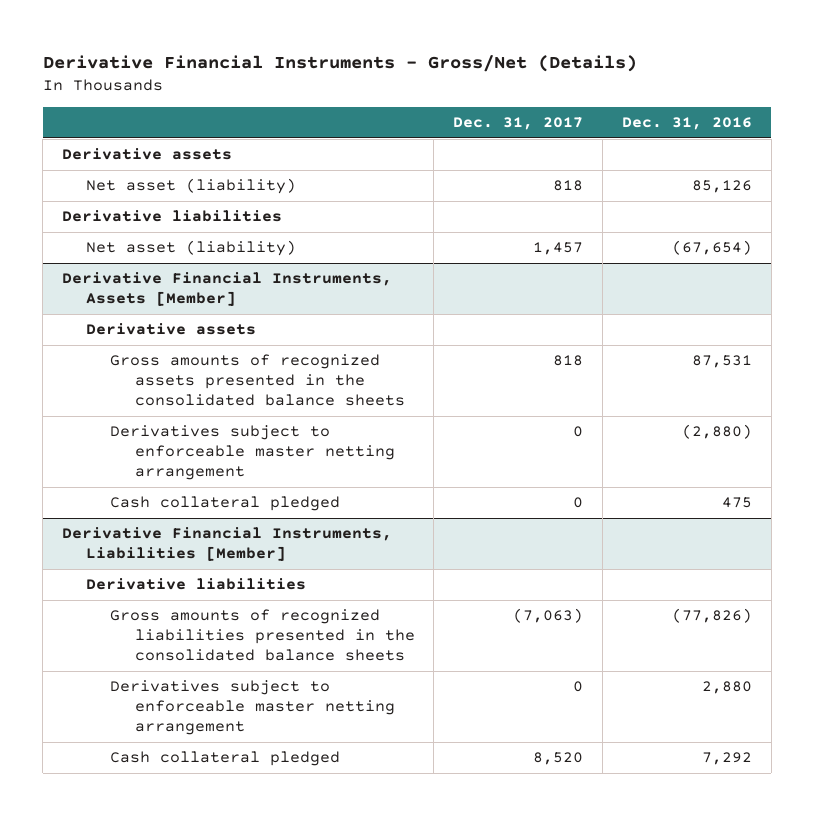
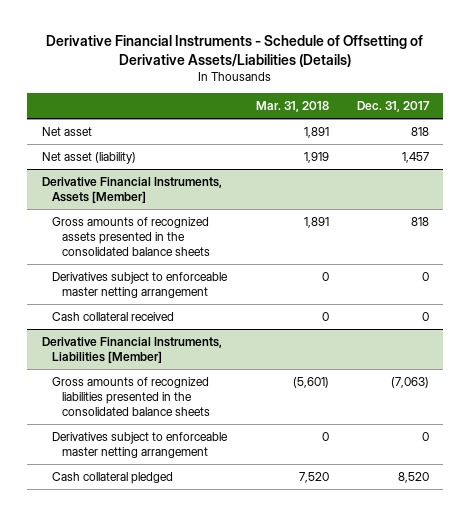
- Derivative Financial Instruments - Gross/Net (Details)
+ Derivative Financial Instruments - Schedule of Offsetting of Derivative Assets/Liabilities (Details)
- | Dec. 31, 2017 | Dec. 31, 2016
+ | Mar. 31, 2018 | Dec. 31, 2017
- Derivative assets
- Net asset (liability) | 818 | 85,126
- Derivative liabilities
+ Net asset | 1,891 | 818
@ Derivative Financial Instruments, Assets [Member]
- Derivative assets
- Cash collateral pledged | 0 | 475
+ Cash collateral received | 0 | 0
@ Derivative Financial Instruments, Liabilities [Member]
- Derivative liabilities

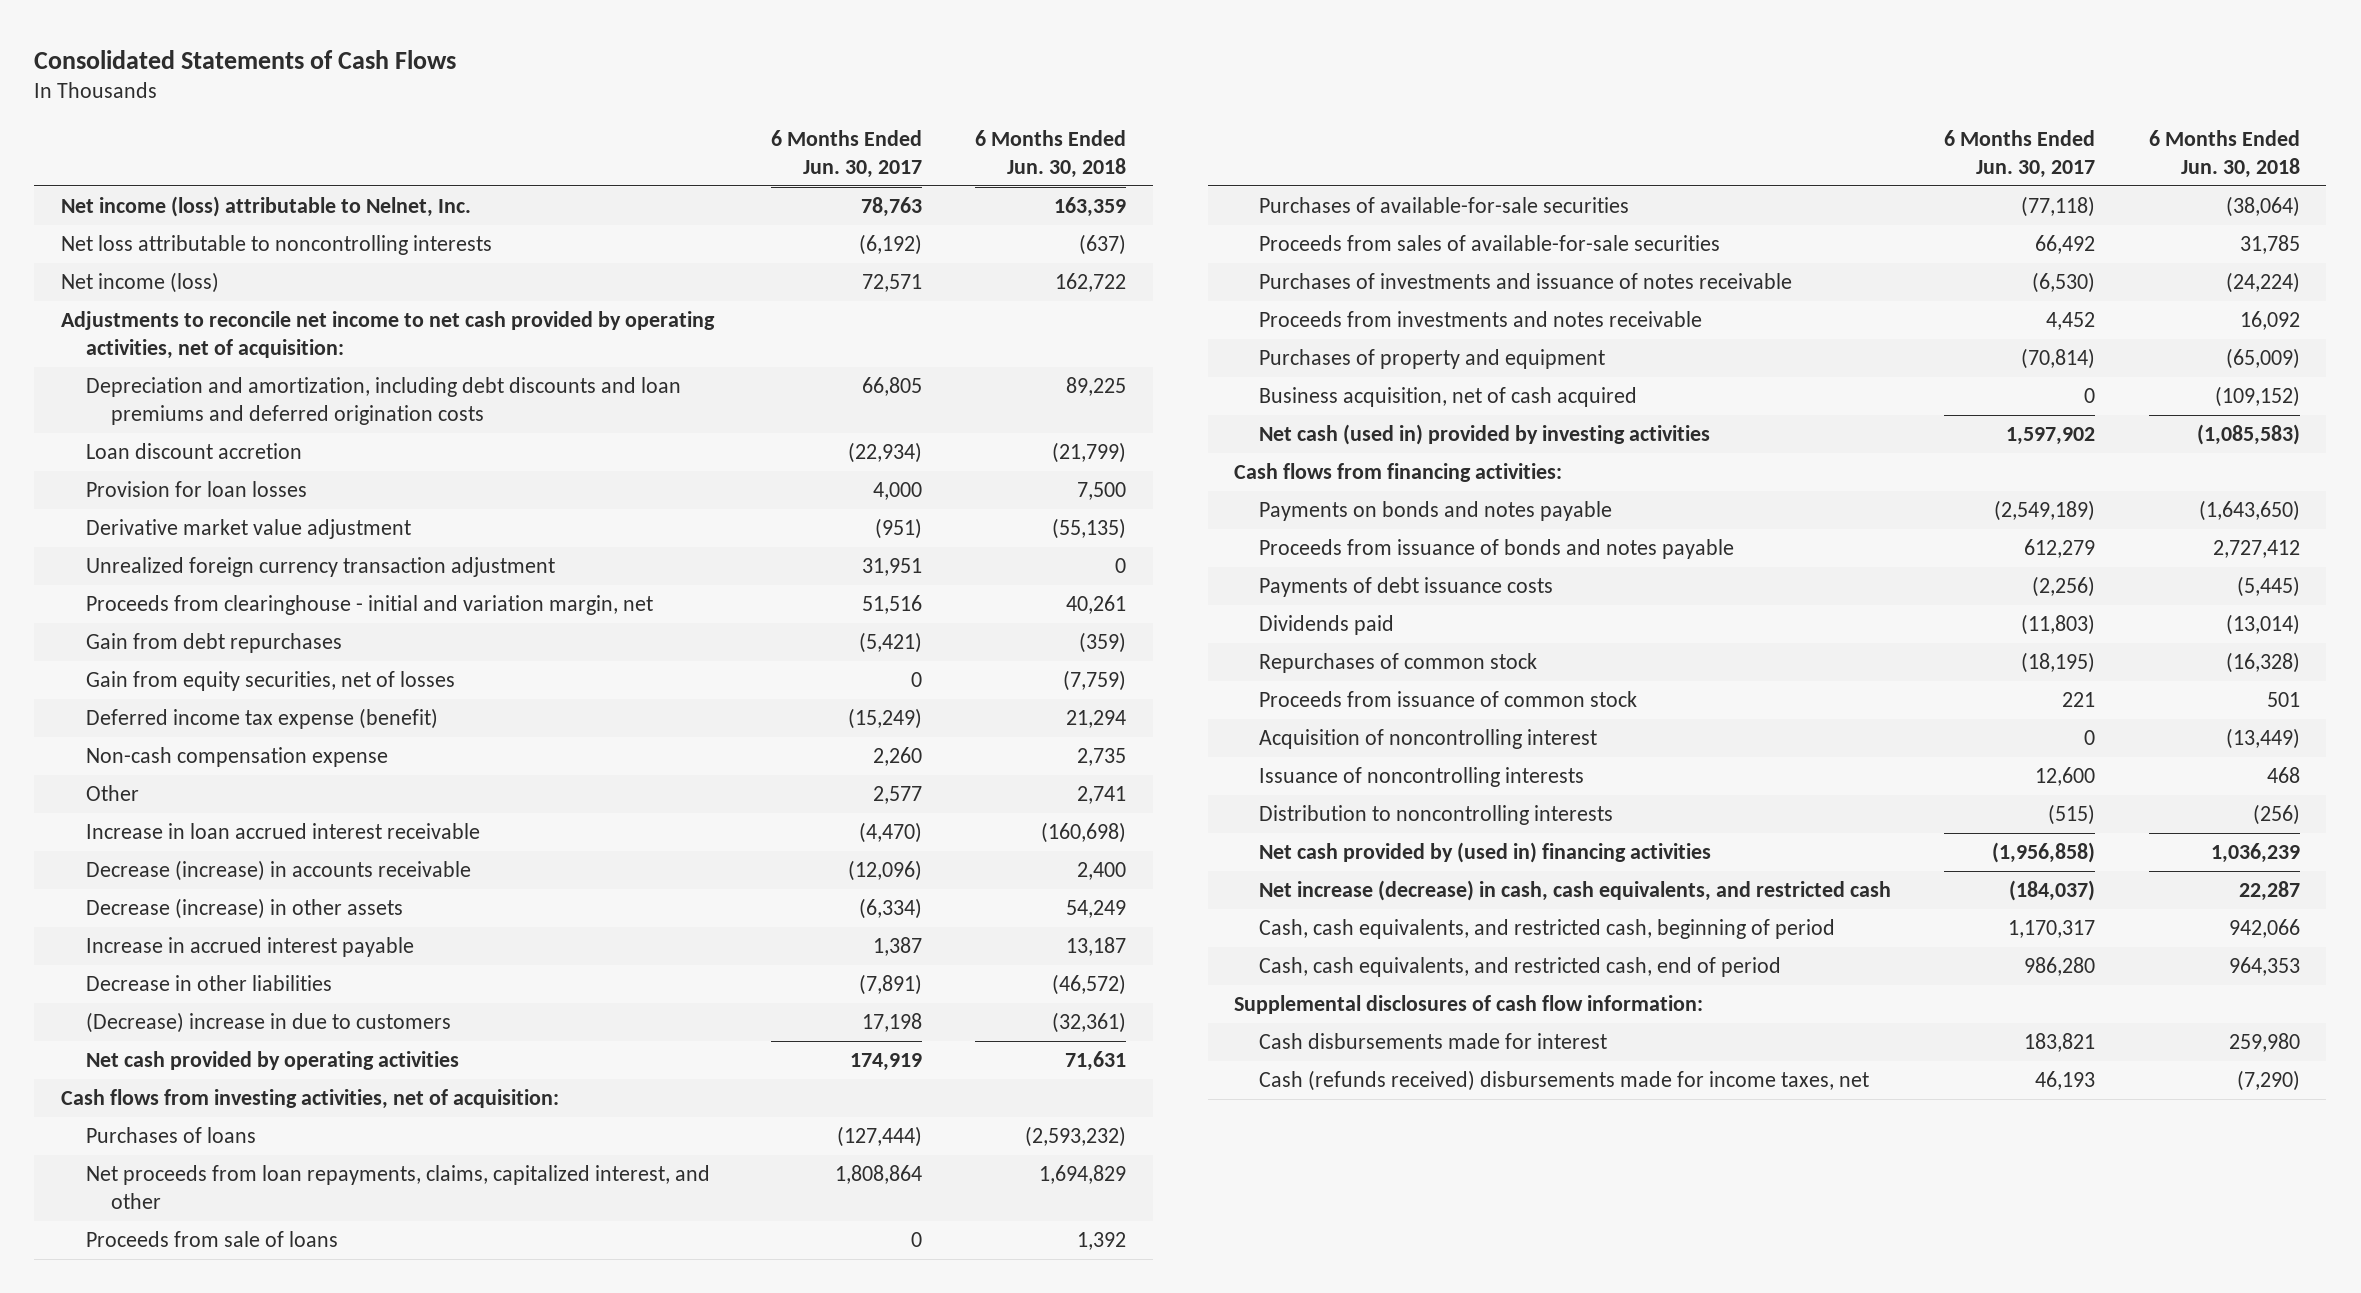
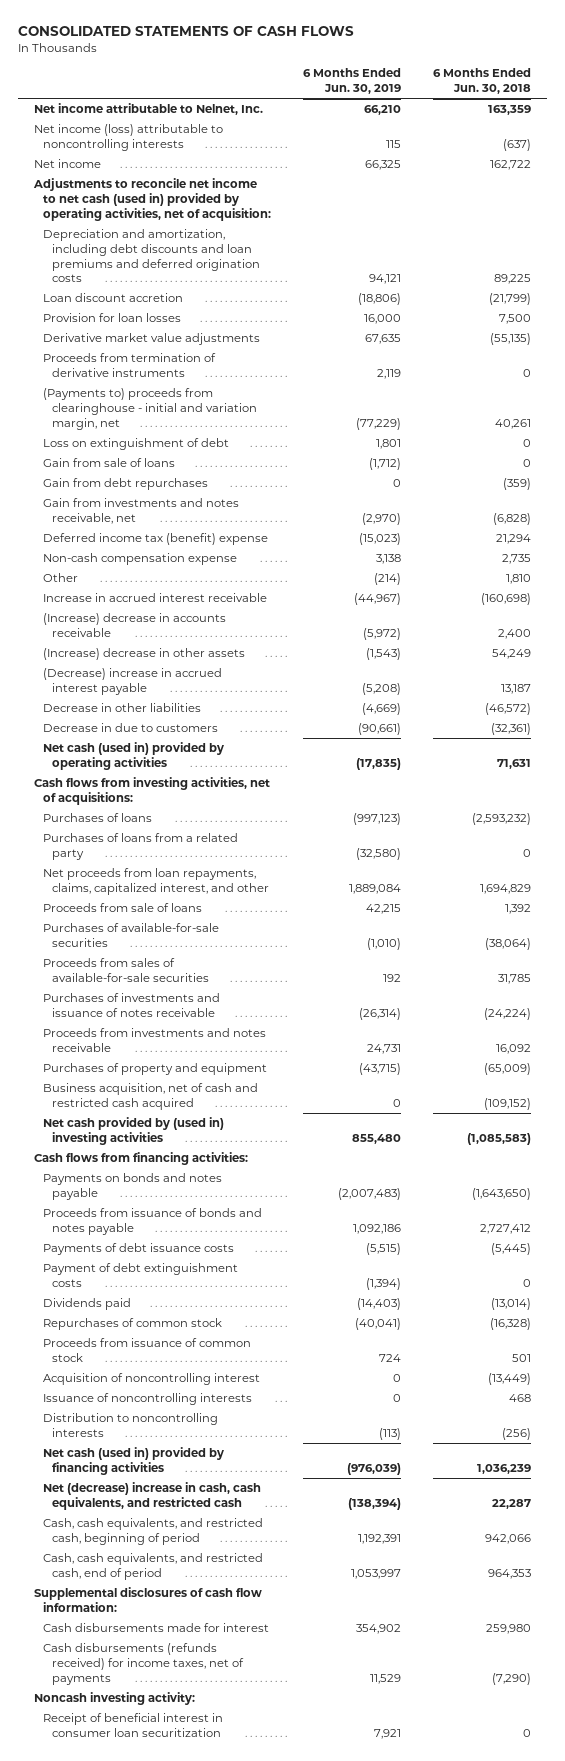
- Consolidated Statements of Cash Flows
+ CONSOLIDATED STATEMENTS OF CASH FLOWS
- | 6 Months Ended Jun. 30, 2017 | 6 Months Ended Jun. 30, 2018
+ | 6 Months Ended Jun. 30, 2019 | 6 Months Ended Jun. 30, 2018
- Net income (loss) attributable to Nelnet, Inc. | 78,763 | 163,359
- Net loss attributable to noncontrolling interests | (6,192) | (637)
- Net income (loss) | 72,571 | 162,722
- Adjustments to reconcile net income to net cash provided by operating activities, net of acquisition:
+ Net income attributable to Nelnet, Inc. | 66,210 | 163,359
+ Net income (loss) attributable to noncontrolling interests | 115 | (637)
+ Net income | 66,325 | 162,722
+ Adjustments to reconcile net income to net cash (used in) provided by operating activities, net of acquisition:
- Derivative market value adjustment | (951) | (55,135)
- Unrealized foreign currency transaction adjustment | 31,951 | 0
- Proceeds from clearinghouse - initial and variation margin, net | 51,516 | 40,261
+ Derivative market value adjustments | 67,635 | (55,135)
+ Proceeds from termination of derivative instruments | 2,119 | 0
+ (Payments to) proceeds from clearinghouse - initial and variation margin, net | (77,229) | 40,261
+ Loss on extinguishment of debt | 1,801 | 0
+ Gain from sale of loans | (1,712) | 0
- Gain from equity securities, net of losses | 0 | (7,759)
- Deferred income tax expense (benefit) | (15,249) | 21,294
+ Gain from investments and notes receivable, net | (2,970) | (6,828)
+ Deferred income tax (benefit) expense | (15,023) | 21,294
- Other | 2,577 | 2,741
- Increase in loan accrued interest receivable | (4,470) | (160,698)
- Decrease (increase) in accounts receivable | (12,096) | 2,400
- Decrease (increase) in other assets | (6,334) | 54,249
- Increase in accrued interest payable | 1,387 | 13,187
+ Other | (214) | 1,810
+ Increase in accrued interest receivable | (44,967) | (160,698)
+ (Increase) decrease in accounts receivable | (5,972) | 2,400
+ (Increase) decrease in other assets | (1,543) | 54,249
+ (Decrease) increase in accrued interest payable | (5,208) | 13,187
- (Decrease) increase in due to customers | 17,198 | (32,361)
- Net cash provided by operating activities | 174,919 | 71,631
- Cash flows from investing activities, net of acquisition:
+ Decrease in due to customers | (90,661) | (32,361)
+ Net cash (used in) provided by operating activities | (17,835) | 71,631
+ Cash flows from investing activities, net of acquisitions:
+ Purchases of loans from a related party | (32,580) | 0
- Business acquisition, net of cash acquired | 0 | (109,152)
- Net cash (used in) provided by investing activities | 1,597,902 | (1,085,583)
+ Business acquisition, net of cash and restricted cash acquired | 0 | (109,152)
+ Net cash provided by (used in) investing activities | 855,480 | (1,085,583)
+ Payment of debt extinguishment costs | (1,394) | 0
- Net cash provided by (used in) financing activities | (1,956,858) | 1,036,239
- Net increase (decrease) in cash, cash equivalents, and restricted cash | (184,037) | 22,287
+ Net cash (used in) provided by financing activities | (976,039) | 1,036,239
+ Net (decrease) increase in cash, cash equivalents, and restricted cash | (138,394) | 22,287
- Cash (refunds received) disbursements made for income taxes, net | 46,193 | (7,290)
+ Cash disbursements (refunds received) for income taxes, net of payments | 11,529 | (7,290)
+ Noncash investing activity:
+ Receipt of beneficial interest in consumer loan securitization | 7,921 | 0

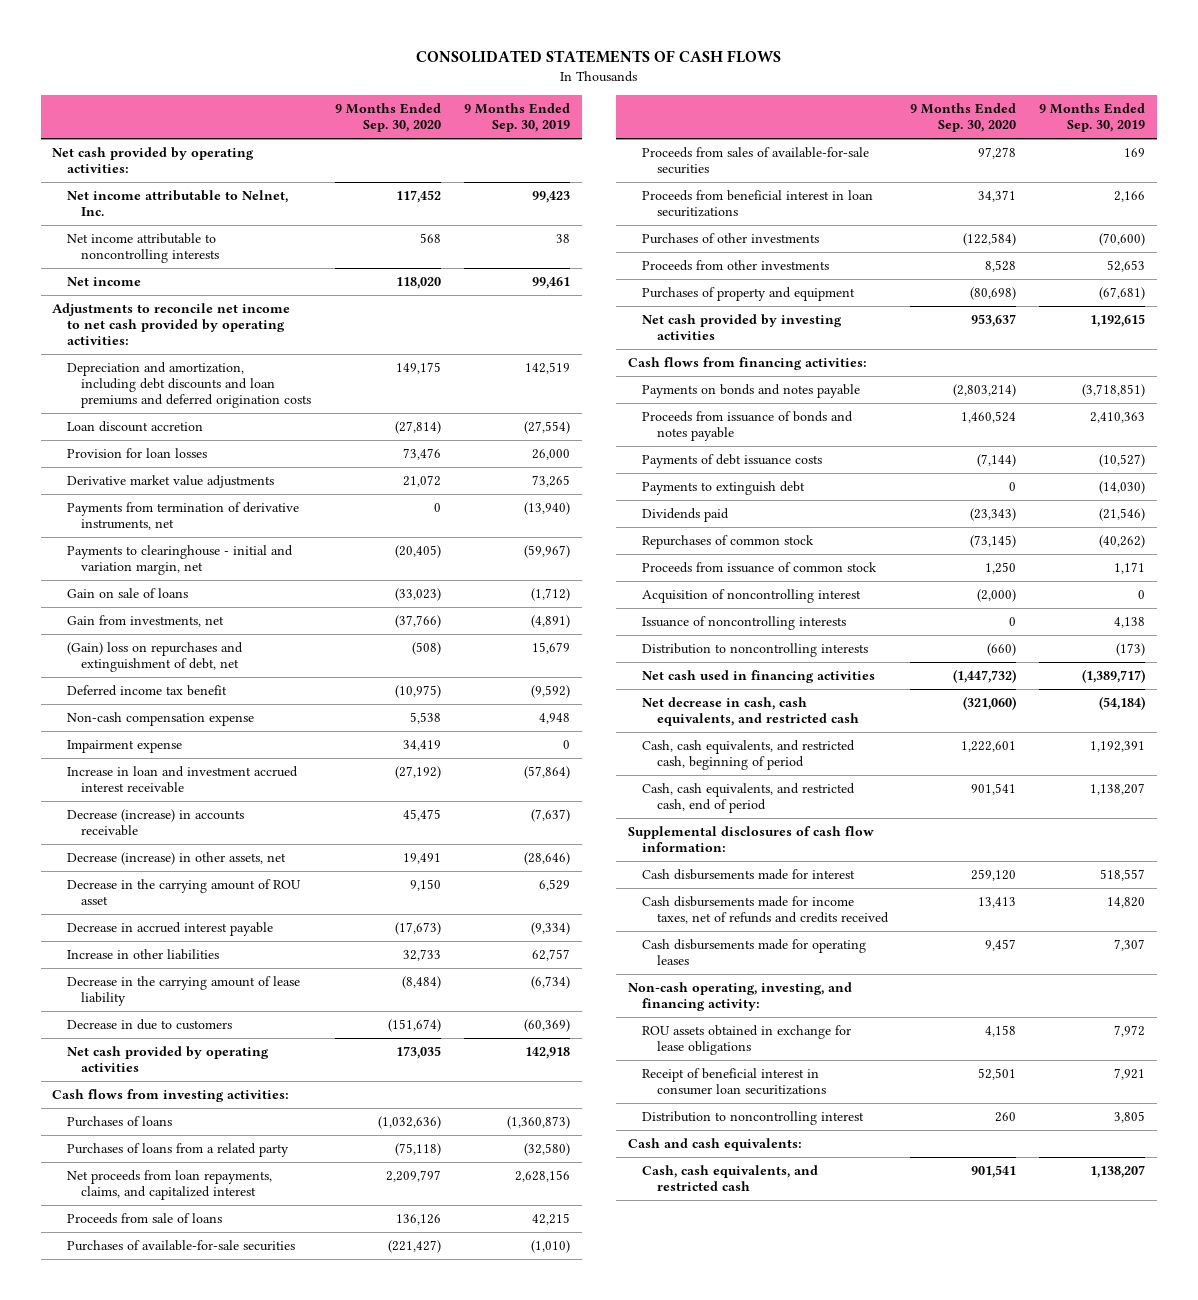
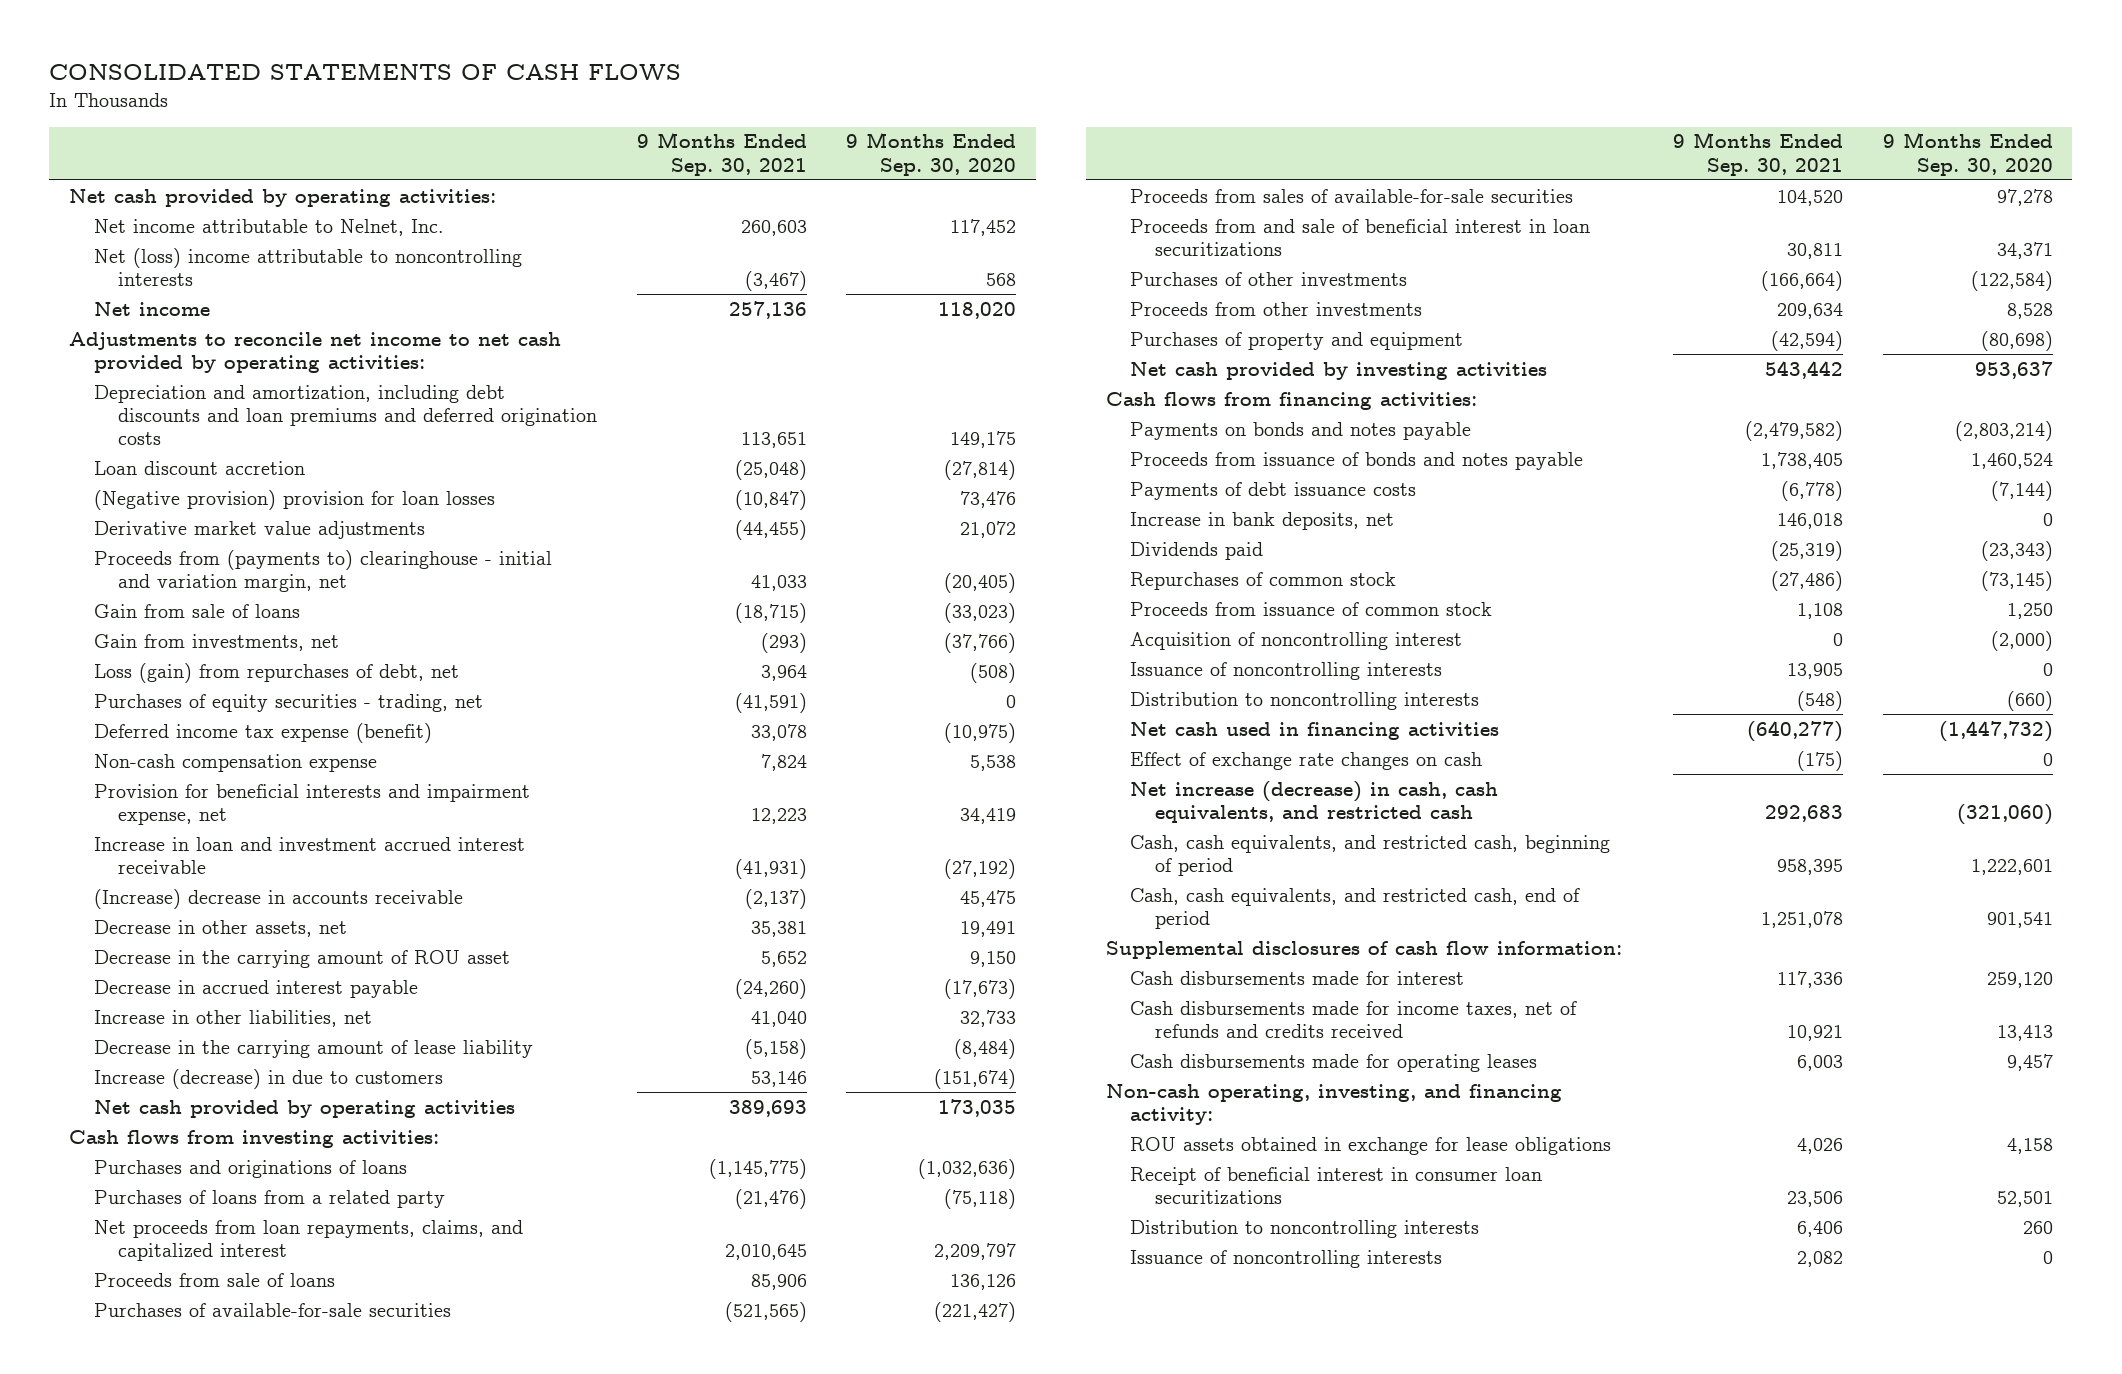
- | 9 Months Ended Sep. 30, 2020 | 9 Months Ended Sep. 30, 2019
+ | 9 Months Ended Sep. 30, 2021 | 9 Months Ended Sep. 30, 2020
- Net income attributable to noncontrolling interests | 568 | 38
+ Net (loss) income attributable to noncontrolling interests | (3,467) | 568
- Provision for loan losses | 73,476 | 26,000
+ (Negative provision) provision for loan losses | (10,847) | 73,476
- Payments from termination of derivative instruments, net | 0 | (13,940)
- Payments to clearinghouse - initial and variation margin, net | (20,405) | (59,967)
- Gain on sale of loans | (33,023) | (1,712)
+ Proceeds from (payments to) clearinghouse - initial and variation margin, net | 41,033 | (20,405)
+ Gain from sale of loans | (18,715) | (33,023)
- (Gain) loss on repurchases and extinguishment of debt, net | (508) | 15,679
- Deferred income tax benefit | (10,975) | (9,592)
+ Loss (gain) from repurchases of debt, net | 3,964 | (508)
+ Purchases of equity securities - trading, net | (41,591) | 0
+ Deferred income tax expense (benefit) | 33,078 | (10,975)
- Impairment expense | 34,419 | 0
+ Provision for beneficial interests and impairment expense, net | 12,223 | 34,419
- Decrease (increase) in accounts receivable | 45,475 | (7,637)
- Decrease (increase) in other assets, net | 19,491 | (28,646)
+ (Increase) decrease in accounts receivable | (2,137) | 45,475
+ Decrease in other assets, net | 35,381 | 19,491
- Increase in other liabilities | 32,733 | 62,757
+ Increase in other liabilities, net | 41,040 | 32,733
- Decrease in due to customers | (151,674) | (60,369)
+ Increase (decrease) in due to customers | 53,146 | (151,674)
- Purchases of loans | (1,032,636) | (1,360,873)
+ Purchases and originations of loans | (1,145,775) | (1,032,636)
- Proceeds from beneficial interest in loan securitizations | 34,371 | 2,166
+ Proceeds from and sale of beneficial interest in loan securitizations | 30,811 | 34,371
- Payments to extinguish debt | 0 | (14,030)
+ Increase in bank deposits, net | 146,018 | 0
- Net decrease in cash, cash equivalents, and restricted cash | (321,060) | (54,184)
+ Effect of exchange rate changes on cash | (175) | 0
+ Net increase (decrease) in cash, cash equivalents, and restricted cash | 292,683 | (321,060)
- Distribution to noncontrolling interest | 260 | 3,805
- Cash and cash equivalents:
- Cash, cash equivalents, and restricted cash | 901,541 | 1,138,207
+ Distribution to noncontrolling interests | 6,406 | 260
+ Issuance of noncontrolling interests | 2,082 | 0

